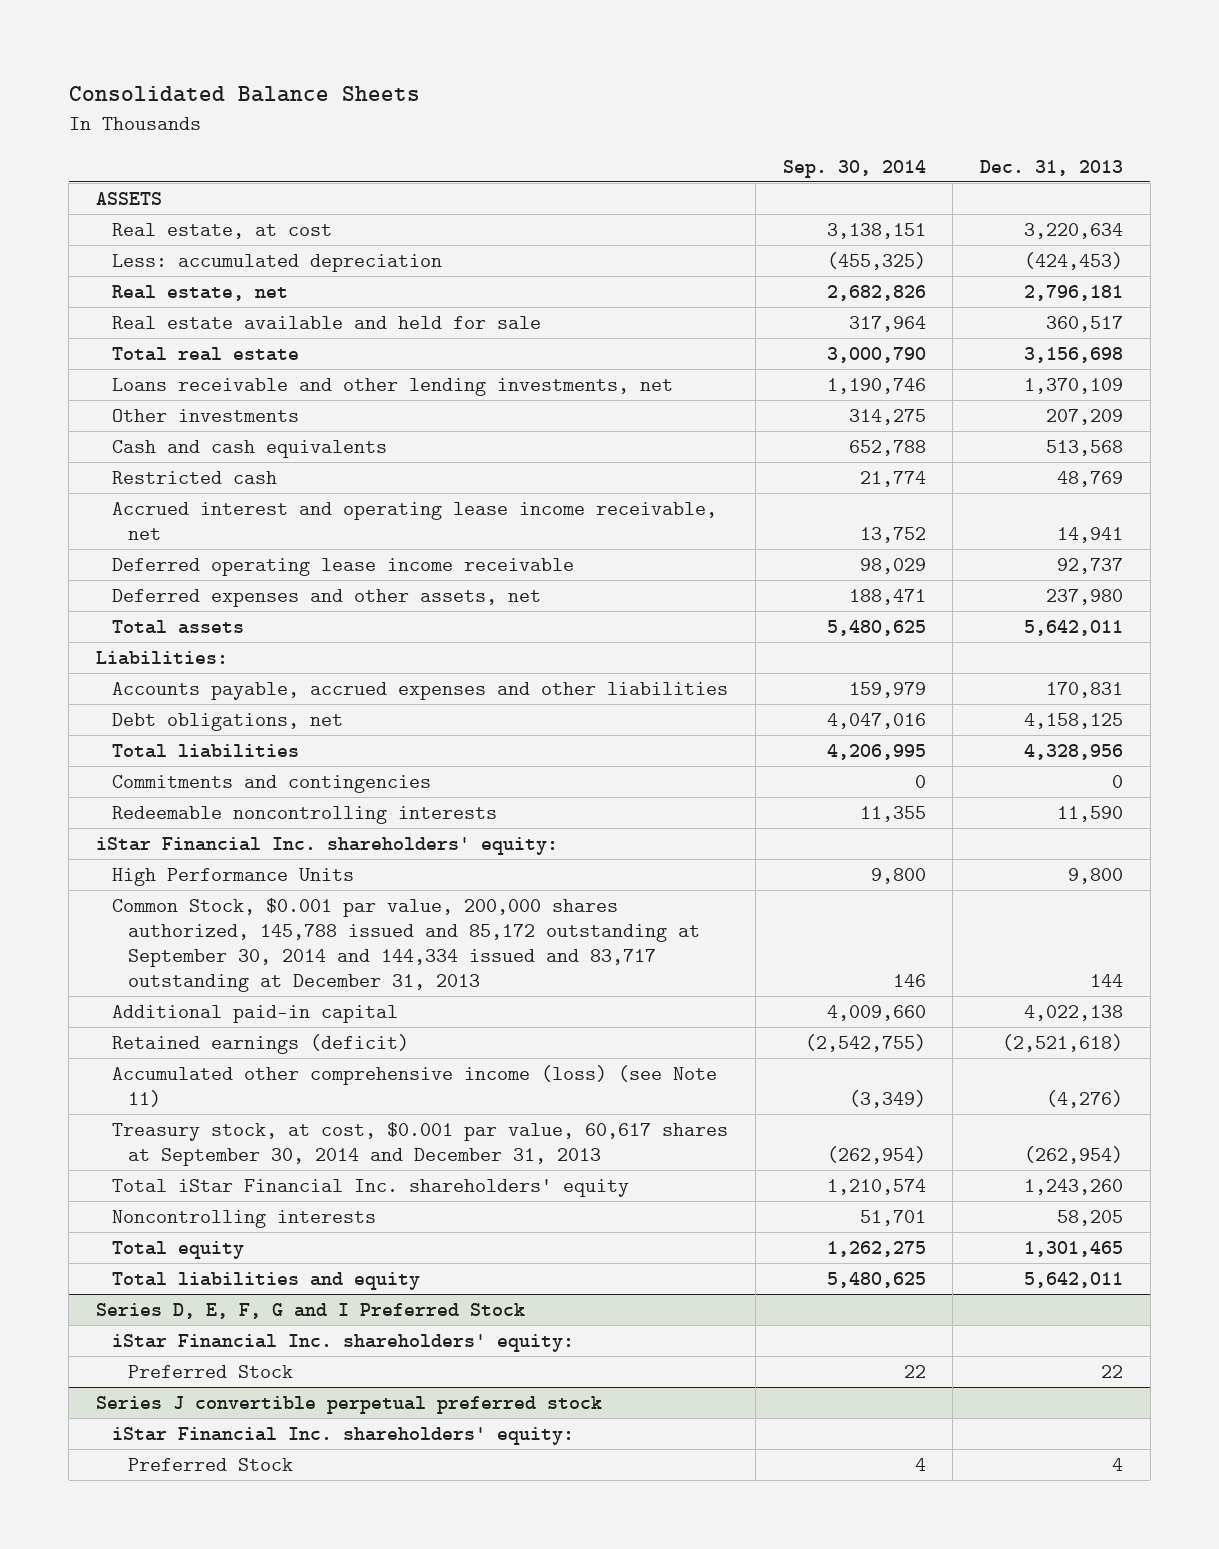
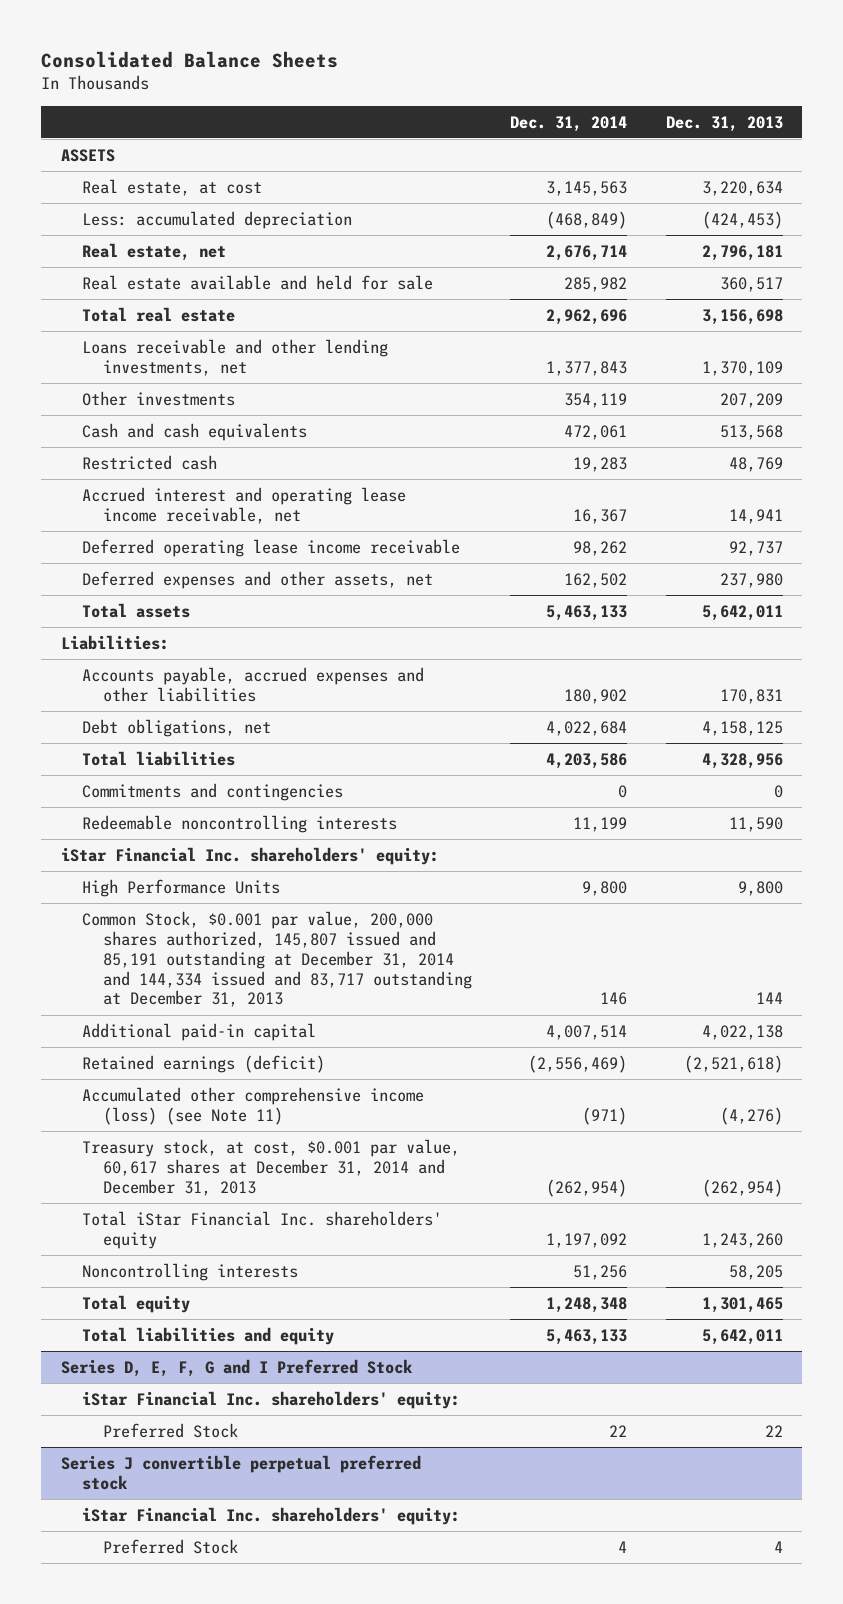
- | Sep. 30, 2014 | Dec. 31, 2013
+ | Dec. 31, 2014 | Dec. 31, 2013
- Common Stock, $0.001 par value, 200,000 shares authorized, 145,788 issued and 85,172 outstanding at September 30, 2014 and 144,334 issued and 83,717 outstanding at December 31, 2013 | 146 | 144
+ Common Stock, $0.001 par value, 200,000 shares authorized, 145,807 issued and 85,191 outstanding at December 31, 2014 and 144,334 issued and 83,717 outstanding at December 31, 2013 | 146 | 144
- Treasury stock, at cost, $0.001 par value, 60,617 shares at September 30, 2014 and December 31, 2013 | (262,954) | (262,954)
+ Treasury stock, at cost, $0.001 par value, 60,617 shares at December 31, 2014 and December 31, 2013 | (262,954) | (262,954)

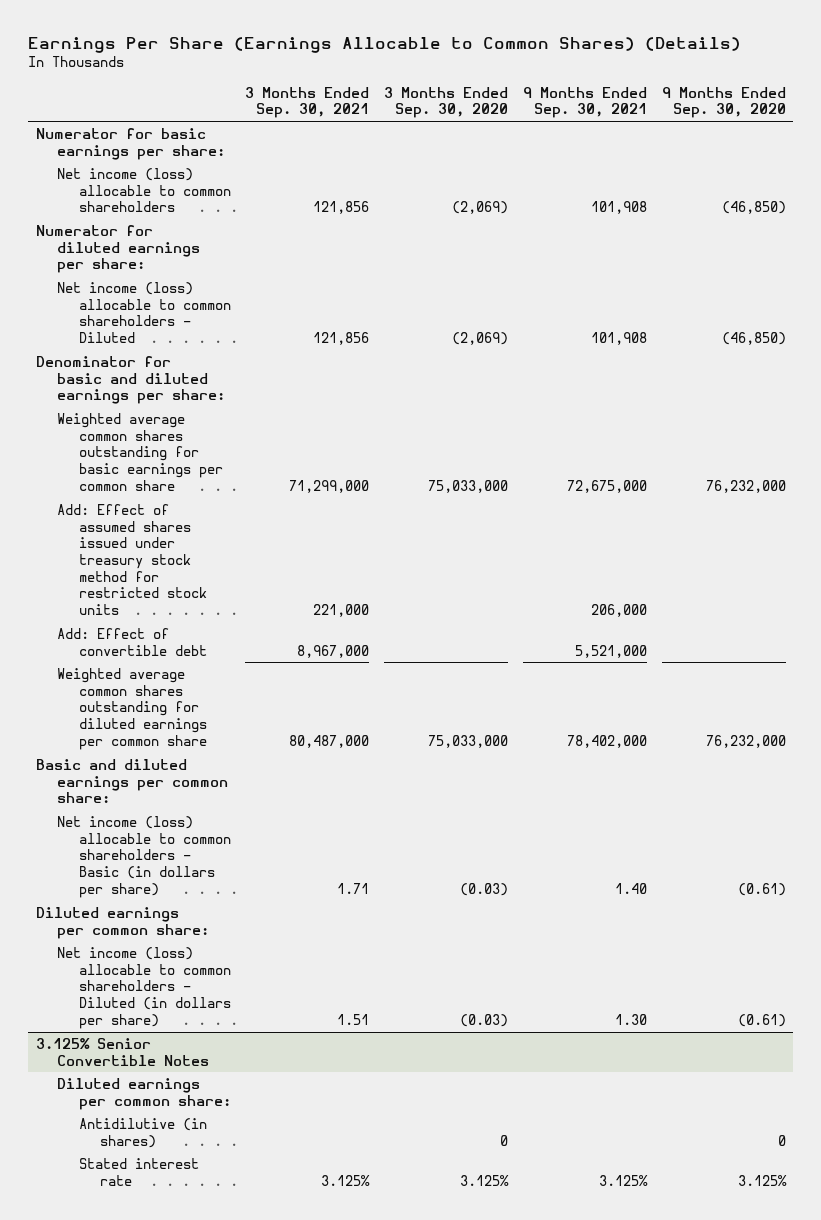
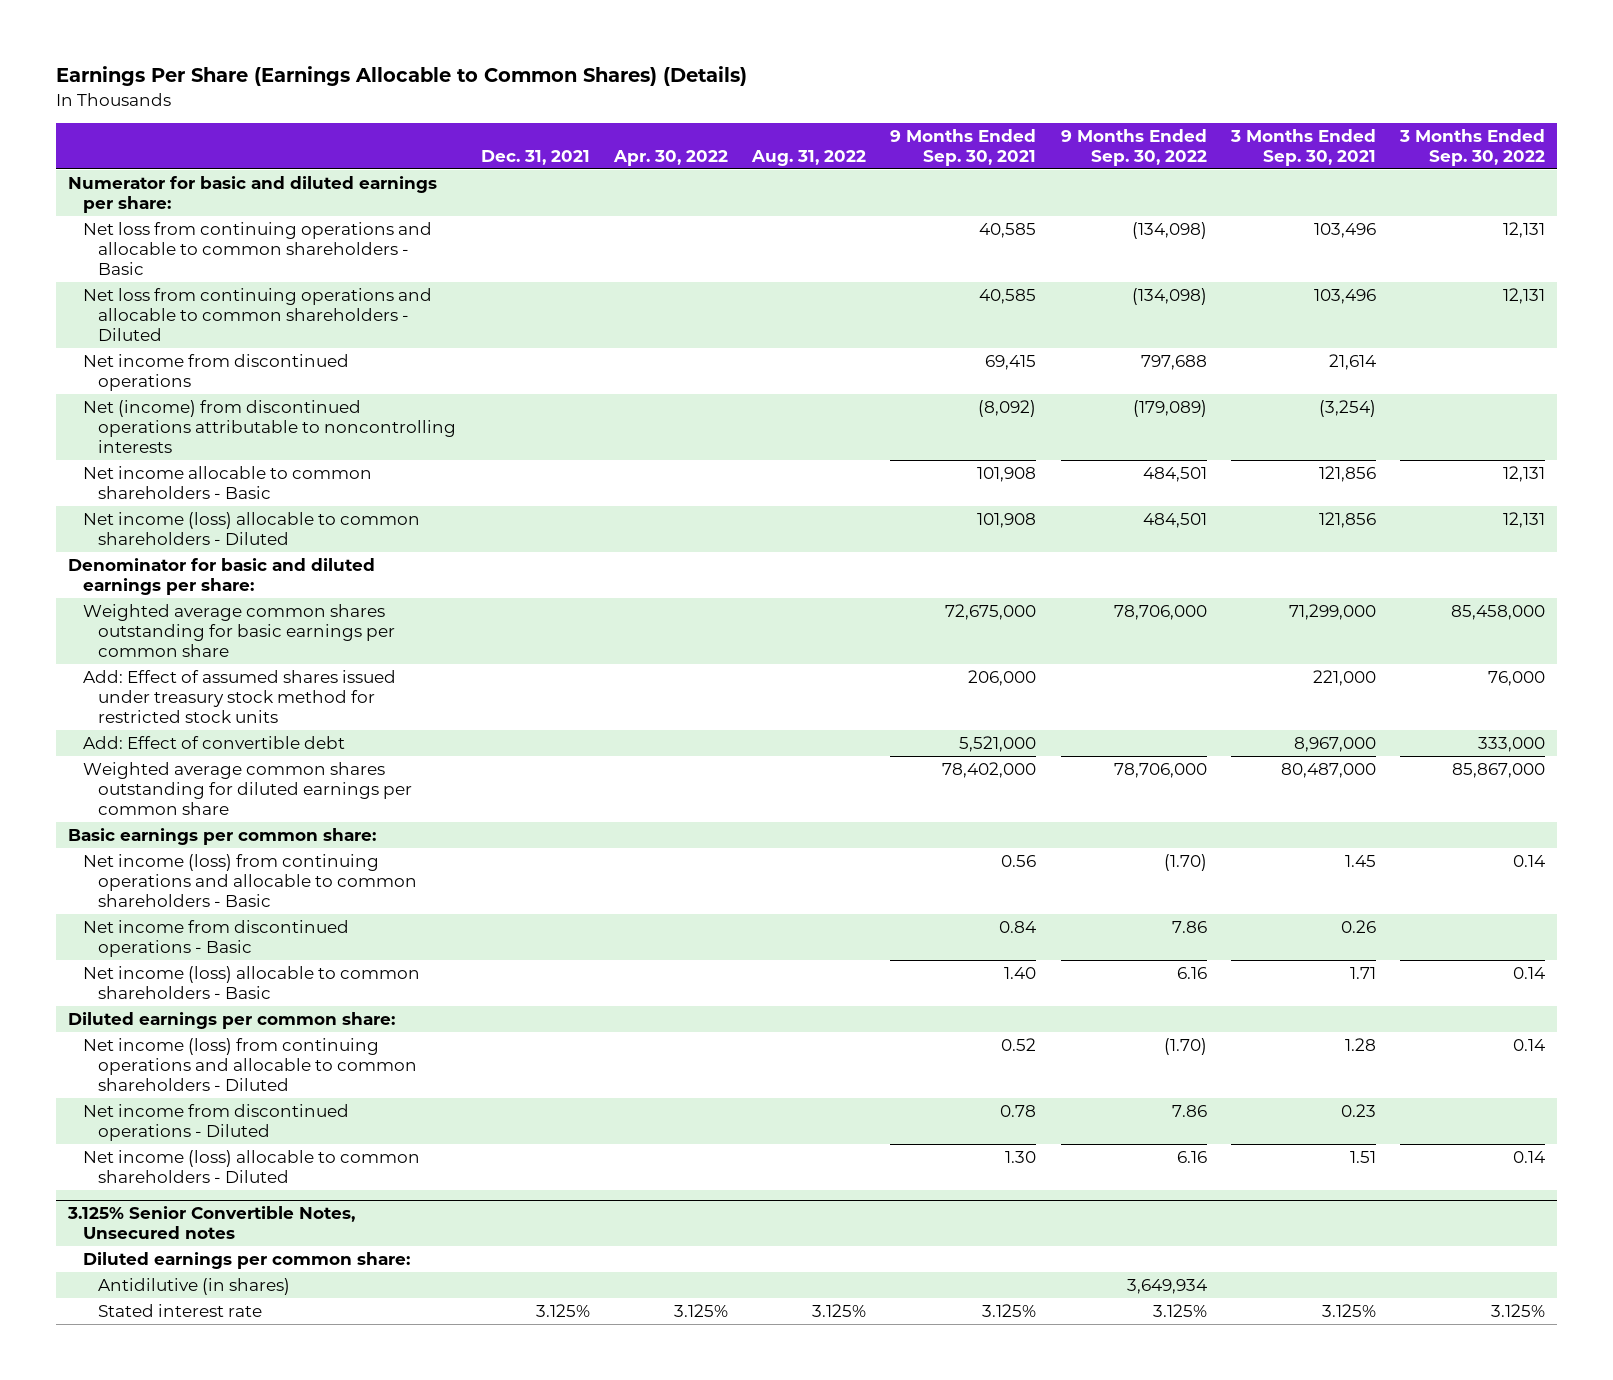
- | 3 Months Ended Sep. 30, 2021 | 3 Months Ended Sep. 30, 2020 | 9 Months Ended Sep. 30, 2021 | 9 Months Ended Sep. 30, 2020
+ | Dec. 31, 2021 | Apr. 30, 2022 | Aug. 31, 2022 | 9 Months Ended Sep. 30, 2021 | 9 Months Ended Sep. 30, 2022 | 3 Months Ended Sep. 30, 2021 | 3 Months Ended Sep. 30, 2022
- Numerator for basic earnings per share:
- Net income (loss) allocable to common shareholders | 121,856 | (2,069) | 101,908 | (46,850)
- Numerator for diluted earnings per share:
+ Numerator for basic and diluted earnings per share:
+ Net loss from continuing operations and allocable to common shareholders - Basic | | | | 40,585 | (134,098) | 103,496 | 12,131
+ Net loss from continuing operations and allocable to common shareholders - Diluted | | | | 40,585 | (134,098) | 103,496 | 12,131
+ Net income from discontinued operations | | | | 69,415 | 797,688 | 21,614 |
+ Net (income) from discontinued operations attributable to noncontrolling interests | | | | (8,092) | (179,089) | (3,254) |
+ Net income allocable to common shareholders - Basic | | | | 101,908 | 484,501 | 121,856 | 12,131
- Basic and diluted earnings per common share:
- Net income (loss) allocable to common shareholders - Basic (in dollars per share) | 1.71 | (0.03) | 1.40 | (0.61)
+ Basic earnings per common share:
+ Net income (loss) from continuing operations and allocable to common shareholders - Basic | | | | 0.56 | (1.70) | 1.45 | 0.14
+ Net income from discontinued operations - Basic | | | | 0.84 | 7.86 | 0.26 |
+ Net income (loss) allocable to common shareholders - Basic | | | | 1.40 | 6.16 | 1.71 | 0.14
- Net income (loss) allocable to common shareholders - Diluted (in dollars per share) | 1.51 | (0.03) | 1.30 | (0.61)
- 3.125% Senior Convertible Notes
+ Net income (loss) from continuing operations and allocable to common shareholders - Diluted | | | | 0.52 | (1.70) | 1.28 | 0.14
+ Net income from discontinued operations - Diluted | | | | 0.78 | 7.86 | 0.23 |
+ Net income (loss) allocable to common shareholders - Diluted | | | | 1.30 | 6.16 | 1.51 | 0.14
+ 3.125% Senior Convertible Notes, Unsecured notes

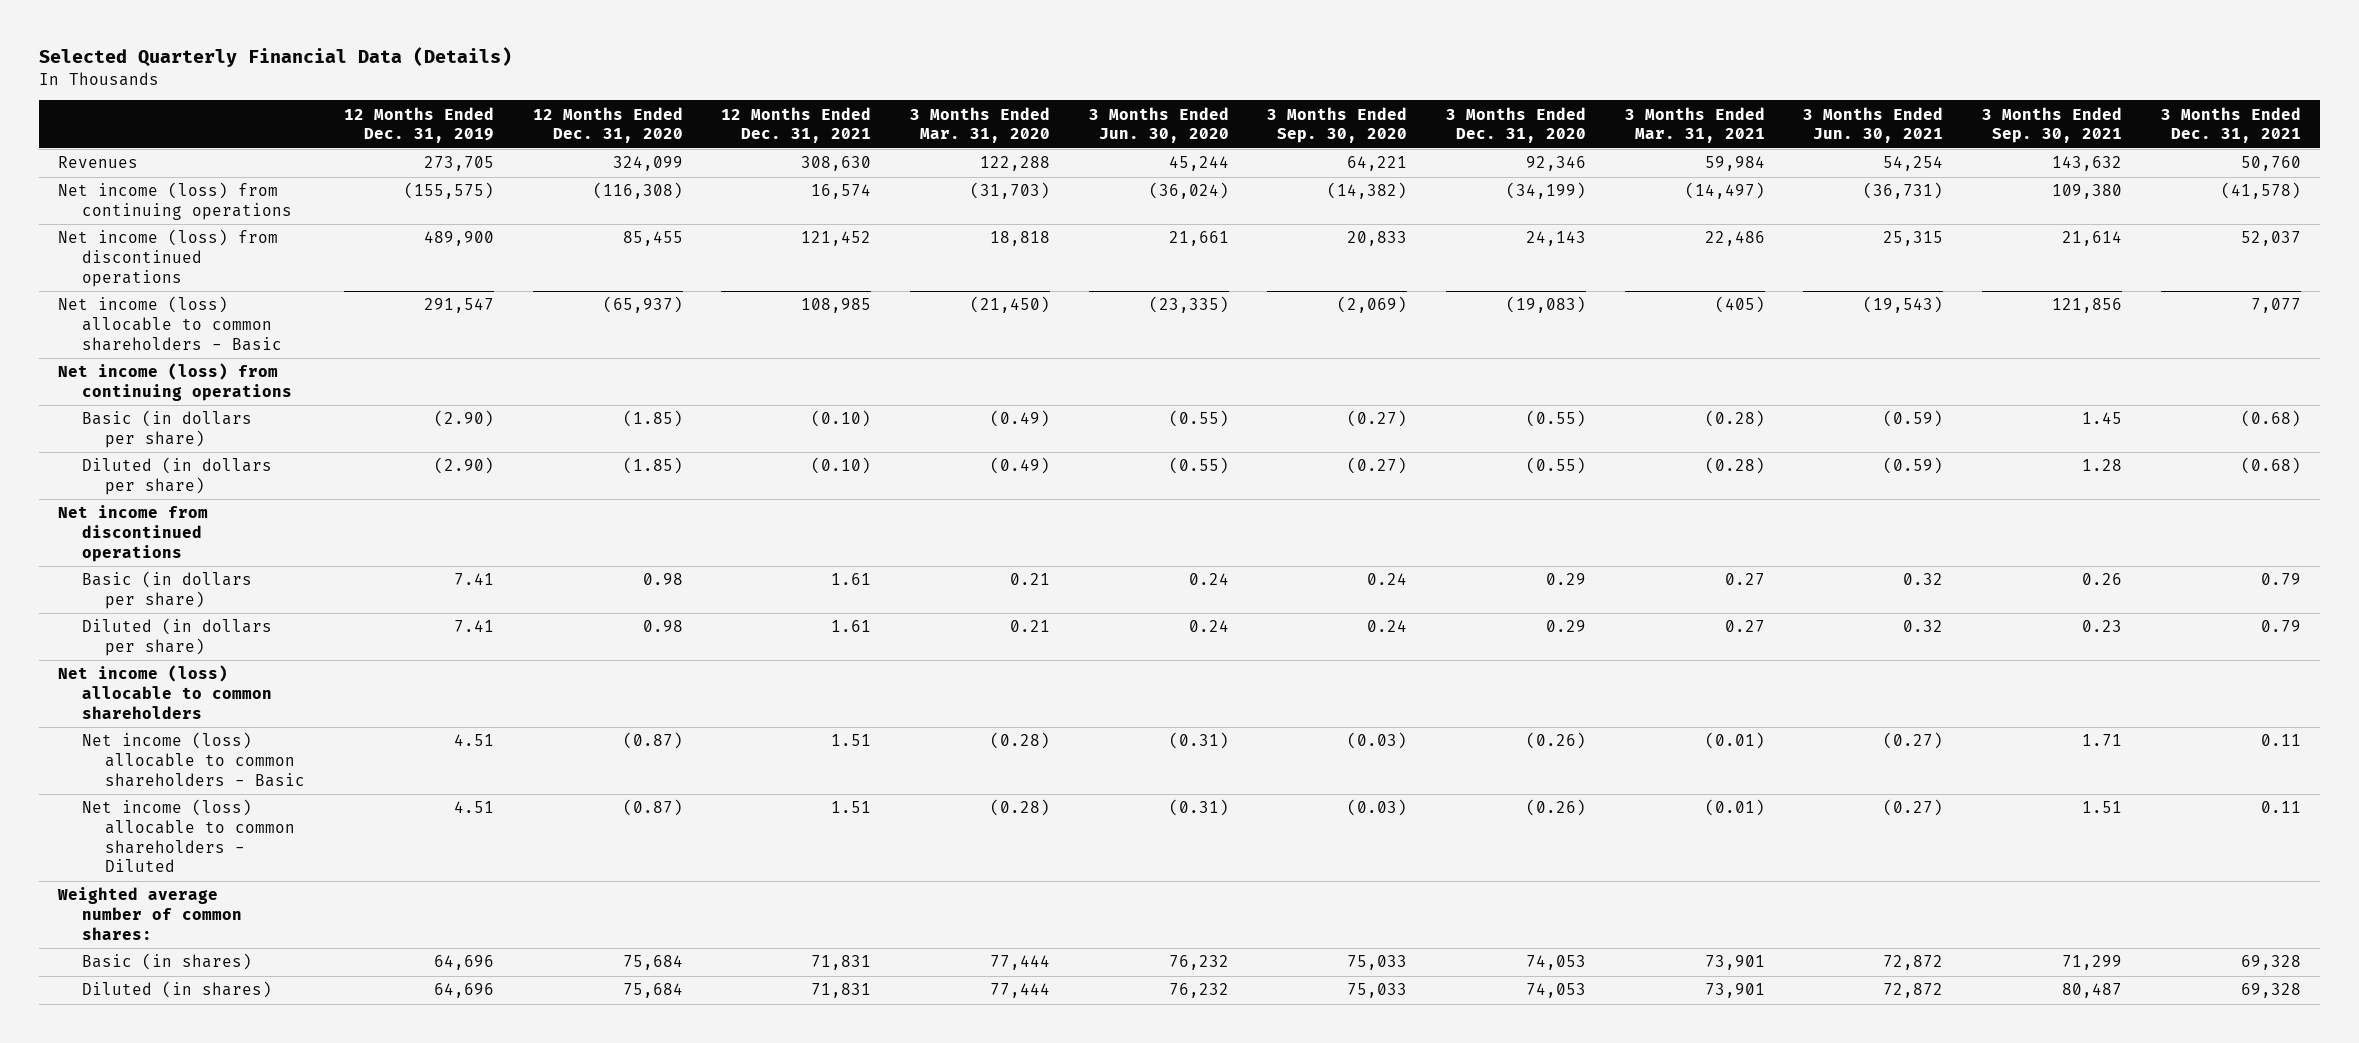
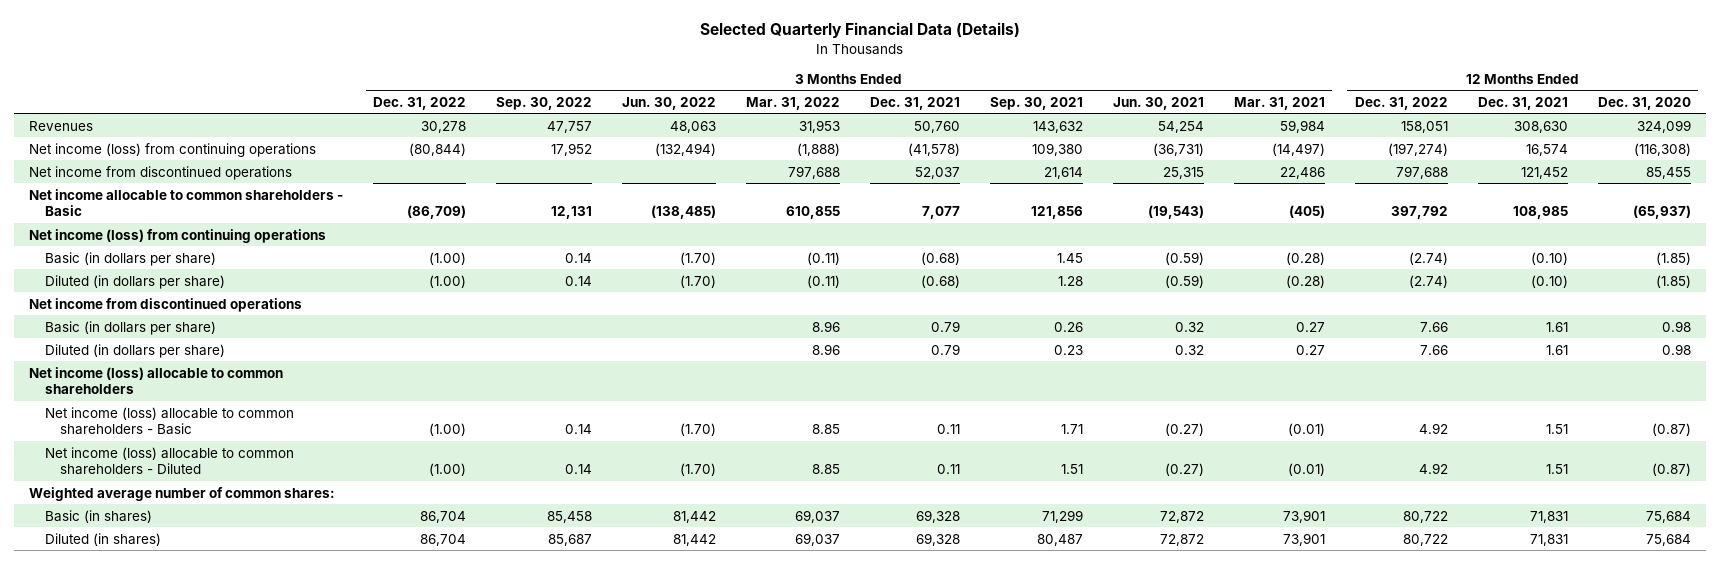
- | 12 Months Ended Dec. 31, 2019 | 12 Months Ended Dec. 31, 2020 | 12 Months Ended Dec. 31, 2021 | 3 Months Ended Mar. 31, 2020 | 3 Months Ended Jun. 30, 2020 | 3 Months Ended Sep. 30, 2020 | 3 Months Ended Dec. 31, 2020 | 3 Months Ended Mar. 31, 2021 | 3 Months Ended Jun. 30, 2021 | 3 Months Ended Sep. 30, 2021 | 3 Months Ended Dec. 31, 2021
+ | 3 Months Ended Dec. 31, 2022 | 3 Months Ended Sep. 30, 2022 | 3 Months Ended Jun. 30, 2022 | 3 Months Ended Mar. 31, 2022 | 3 Months Ended Dec. 31, 2021 | 3 Months Ended Sep. 30, 2021 | 3 Months Ended Jun. 30, 2021 | 3 Months Ended Mar. 31, 2021 | 12 Months Ended Dec. 31, 2022 | 12 Months Ended Dec. 31, 2021 | 12 Months Ended Dec. 31, 2020
- Net income (loss) from discontinued operations | 489,900 | 85,455 | 121,452 | 18,818 | 21,661 | 20,833 | 24,143 | 22,486 | 25,315 | 21,614 | 52,037
- Net income (loss) allocable to common shareholders - Basic | 291,547 | (65,937) | 108,985 | (21,450) | (23,335) | (2,069) | (19,083) | (405) | (19,543) | 121,856 | 7,077
+ Net income from discontinued operations | | | | 797,688 | 52,037 | 21,614 | 25,315 | 22,486 | 797,688 | 121,452 | 85,455
+ Net income allocable to common shareholders - Basic | (86,709) | 12,131 | (138,485) | 610,855 | 7,077 | 121,856 | (19,543) | (405) | 397,792 | 108,985 | (65,937)

